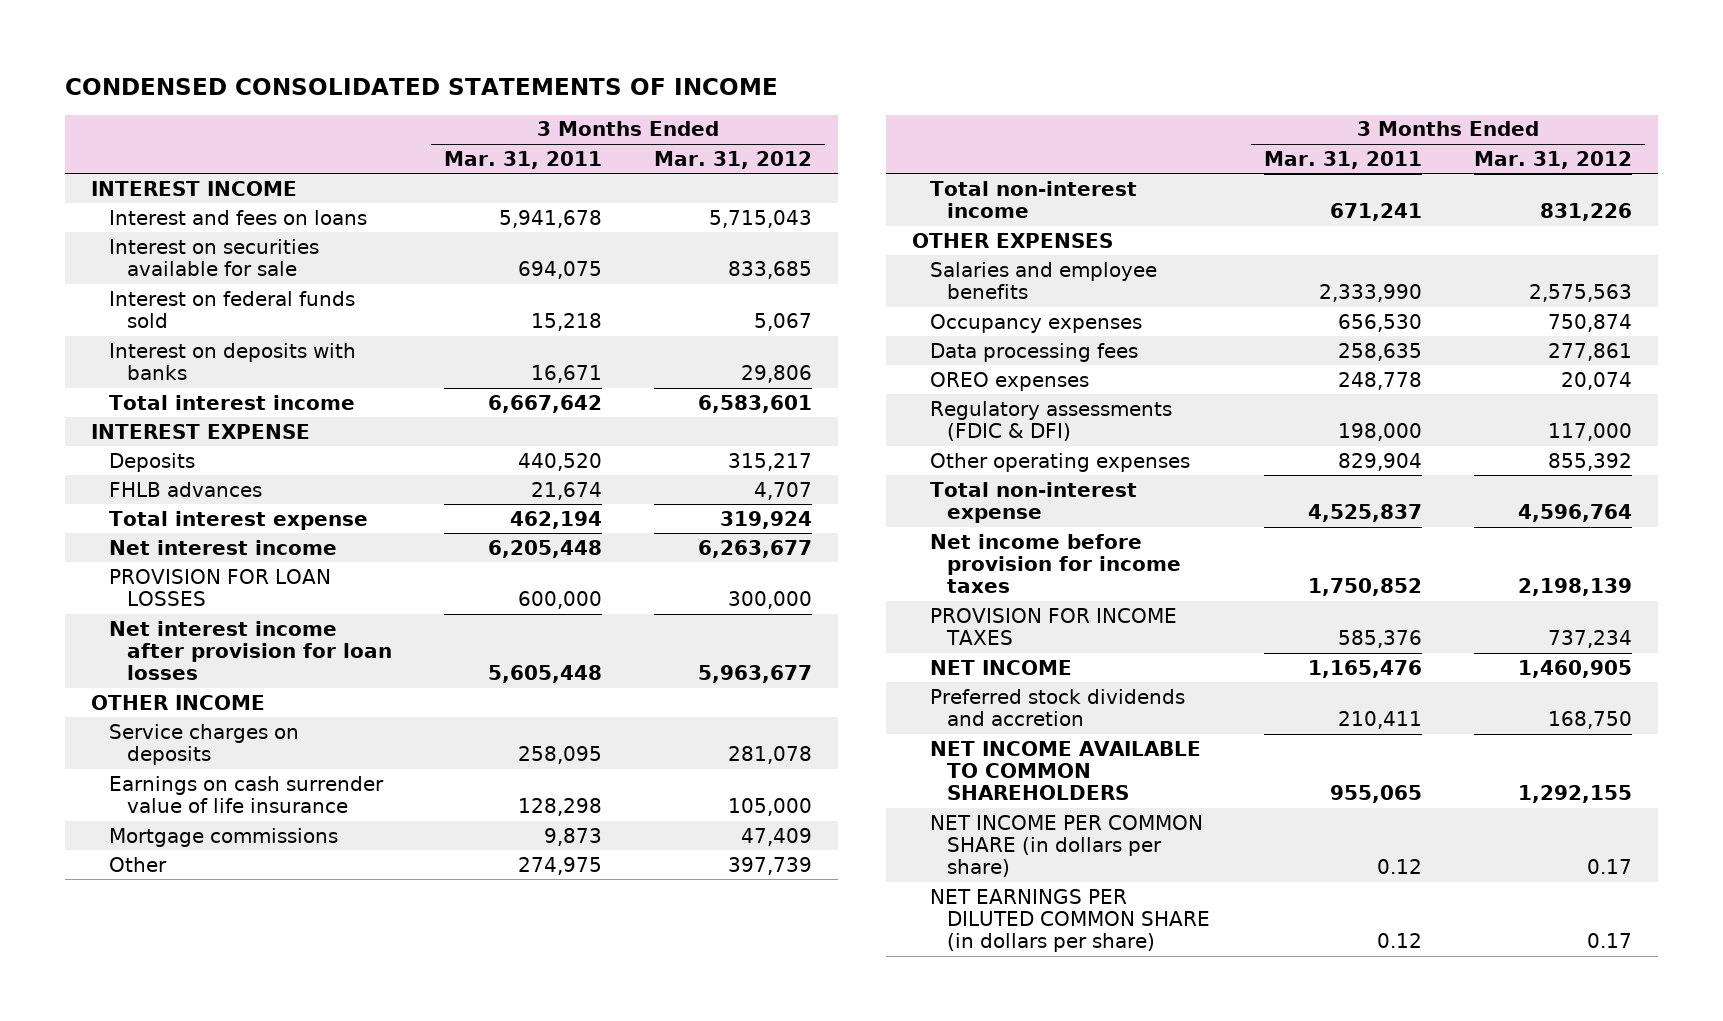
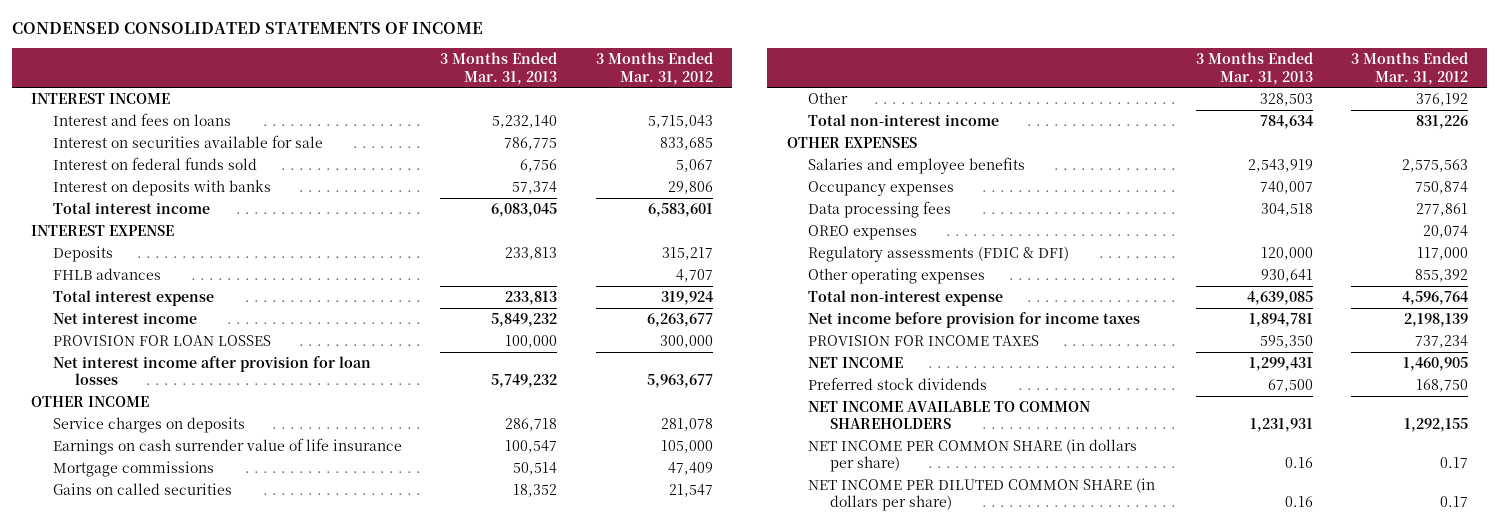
- | 3 Months Ended Mar. 31, 2011 | 3 Months Ended Mar. 31, 2012
+ | 3 Months Ended Mar. 31, 2013 | 3 Months Ended Mar. 31, 2012
- Other | 274,975 | 397,739
+ Gains on called securities | 18,352 | 21,547
+ Other | 328,503 | 376,192
- Preferred stock dividends and accretion | 210,411 | 168,750
+ Preferred stock dividends | 67,500 | 168,750
- NET EARNINGS PER DILUTED COMMON SHARE (in dollars per share) | 0.12 | 0.17
+ NET INCOME PER DILUTED COMMON SHARE (in dollars per share) | 0.16 | 0.17

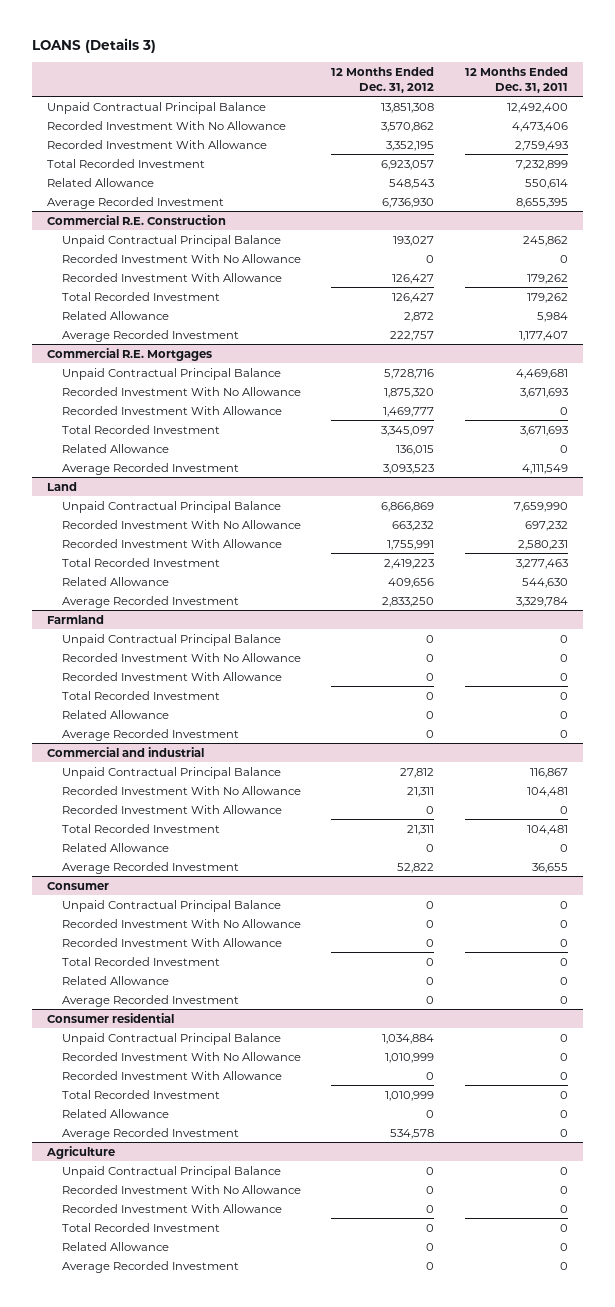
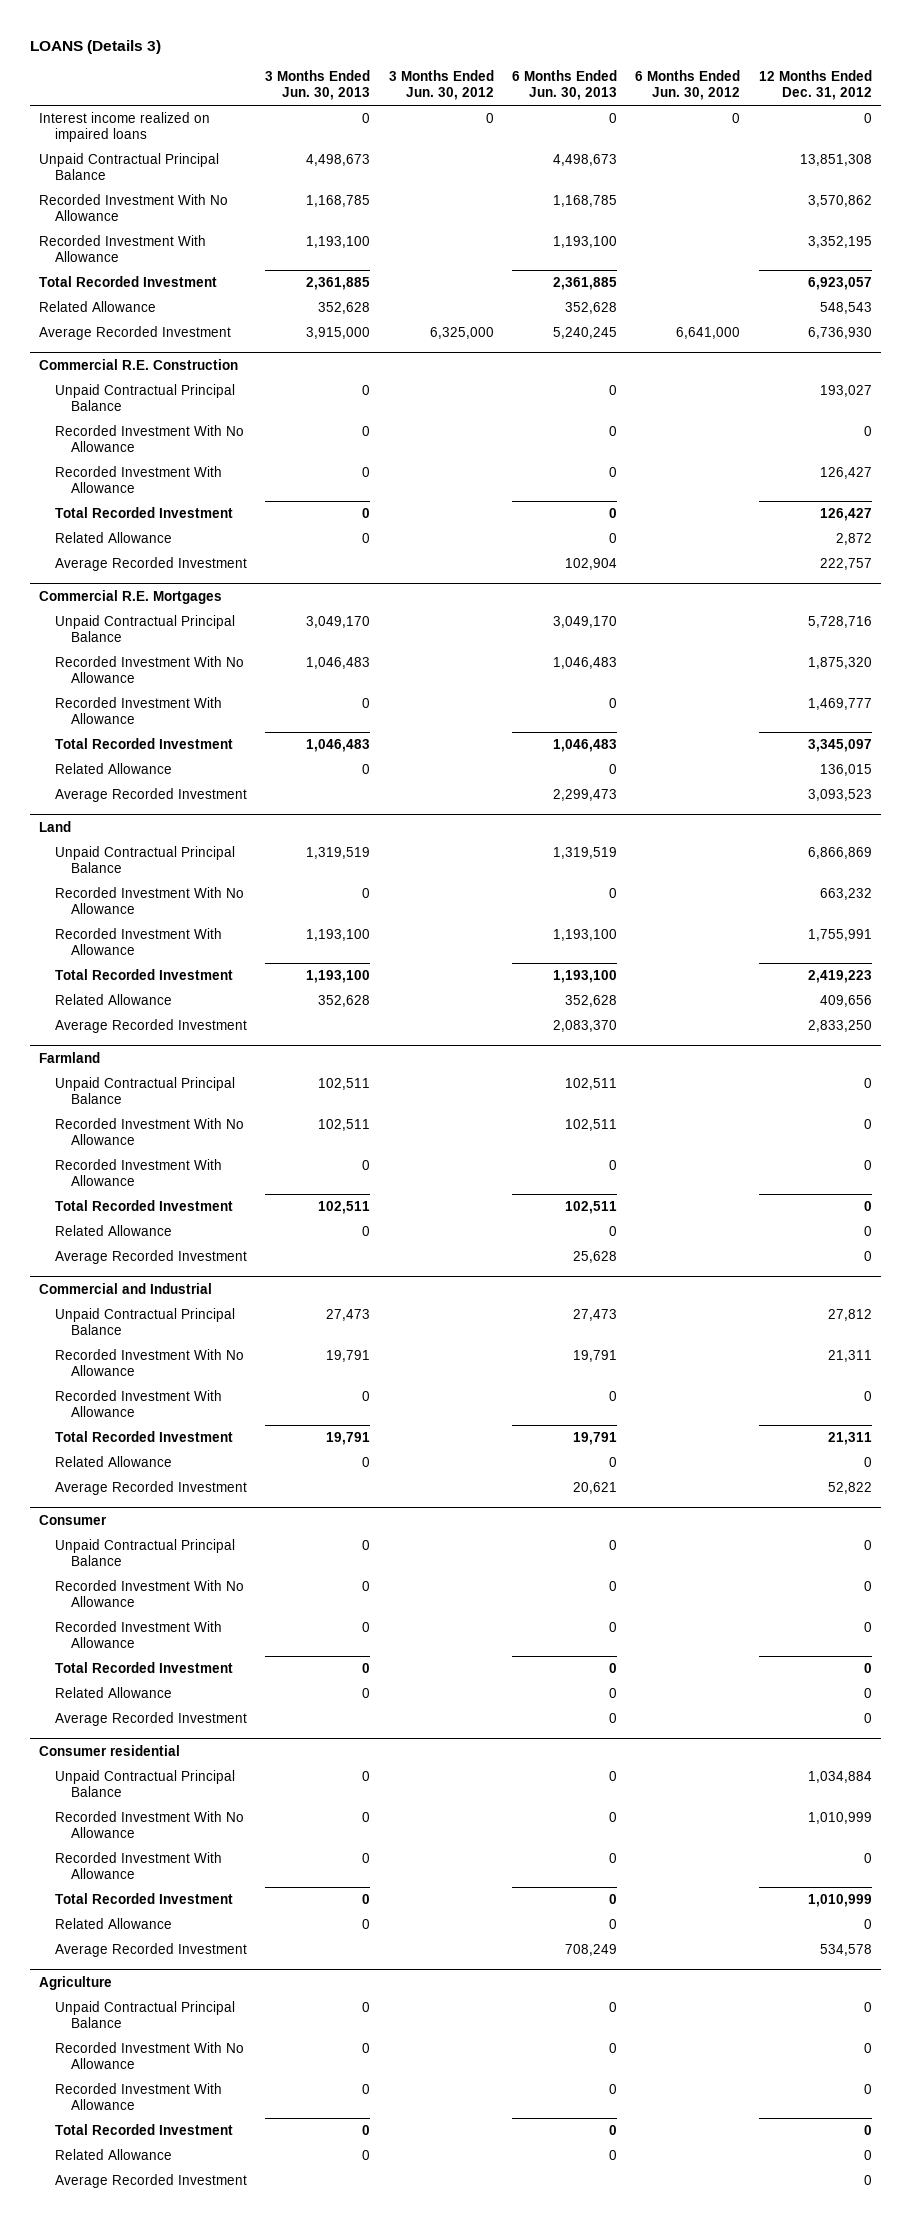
- | 12 Months Ended Dec. 31, 2012 | 12 Months Ended Dec. 31, 2011
+ | 3 Months Ended Jun. 30, 2013 | 3 Months Ended Jun. 30, 2012 | 6 Months Ended Jun. 30, 2013 | 6 Months Ended Jun. 30, 2012 | 12 Months Ended Dec. 31, 2012
+ Interest income realized on impaired loans | 0 | 0 | 0 | 0 | 0
- Commercial and industrial
+ Commercial and Industrial

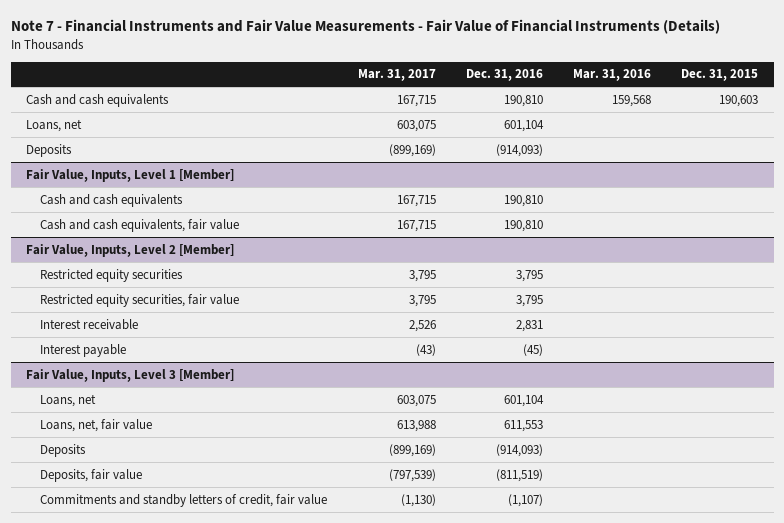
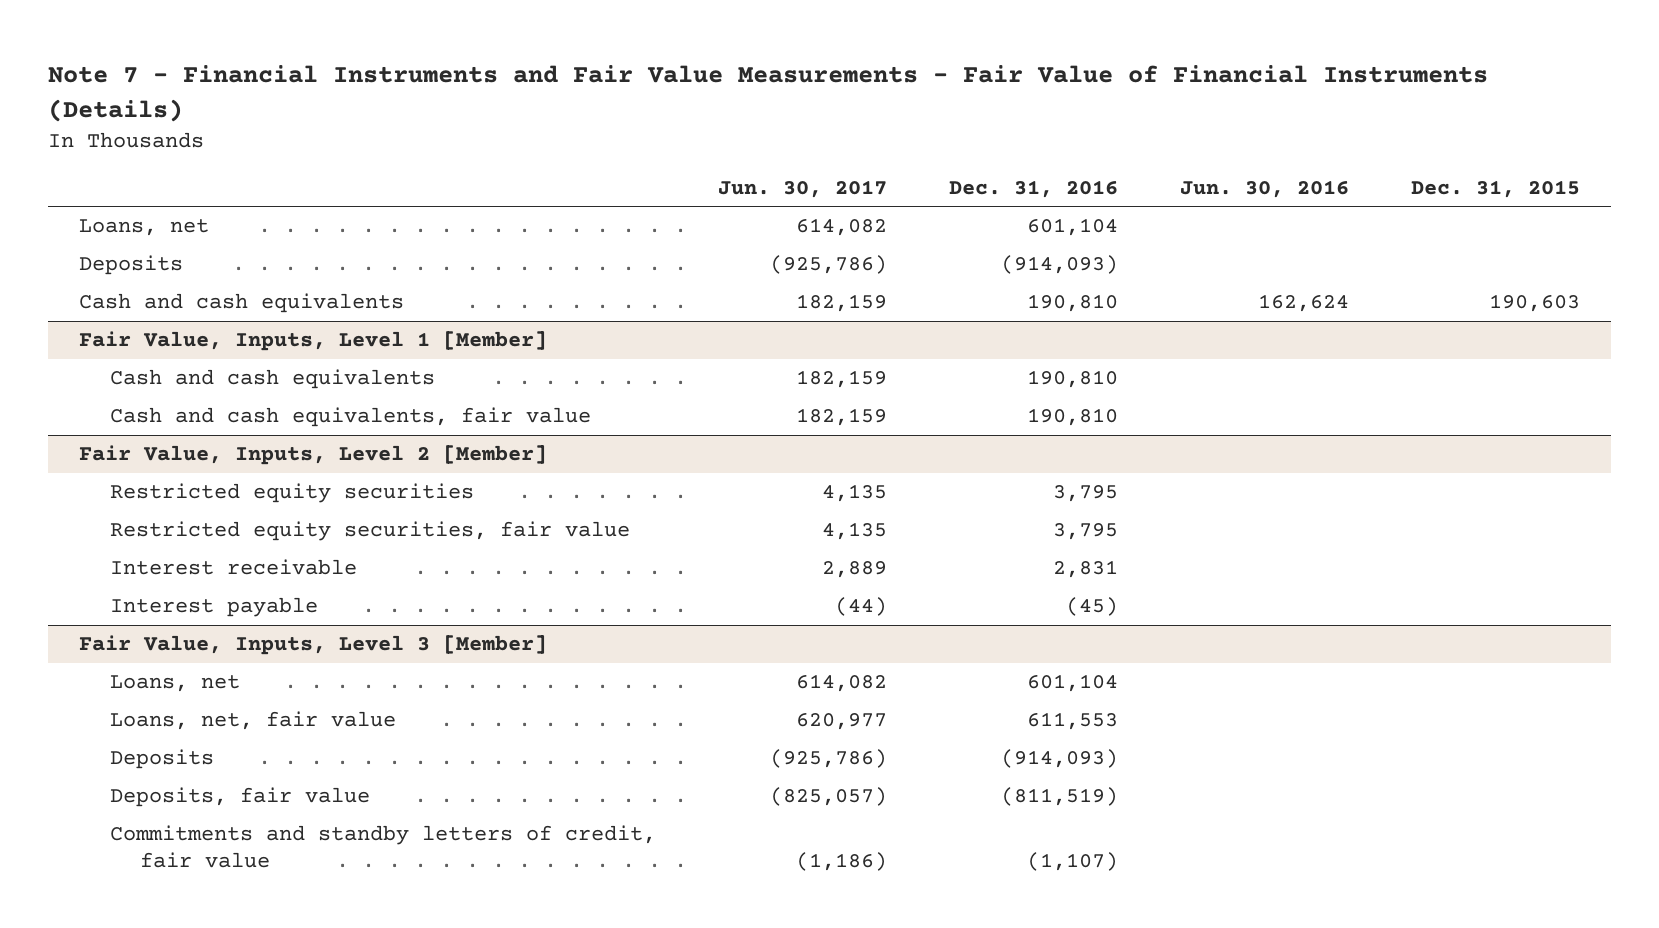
- | Mar. 31, 2017 | Dec. 31, 2016 | Mar. 31, 2016 | Dec. 31, 2015
+ | Jun. 30, 2017 | Dec. 31, 2016 | Jun. 30, 2016 | Dec. 31, 2015
moved down: Cash and cash equivalents | 182,159 | 190,810 | 162,624 | 190,603

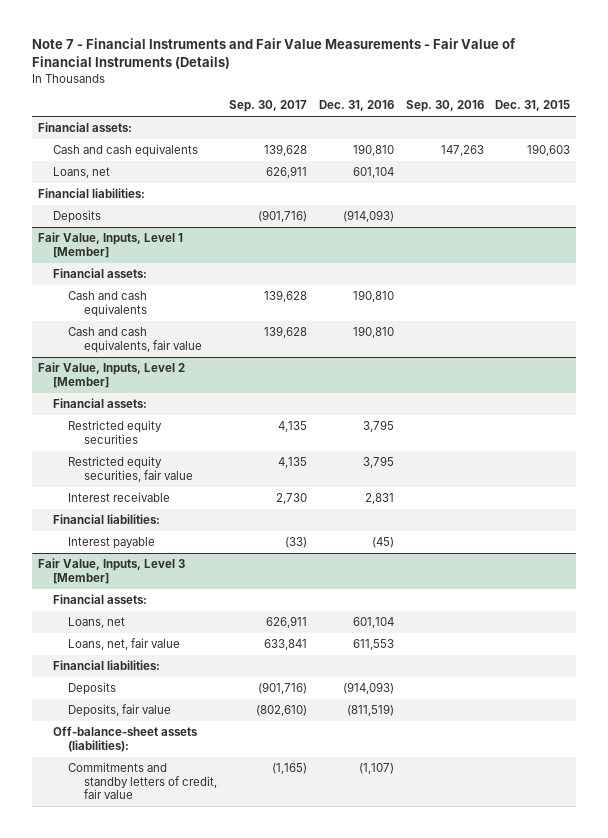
- | Jun. 30, 2017 | Dec. 31, 2016 | Jun. 30, 2016 | Dec. 31, 2015
+ | Sep. 30, 2017 | Dec. 31, 2016 | Sep. 30, 2016 | Dec. 31, 2015
+ Financial assets:
moved up: Cash and cash equivalents | 139,628 | 190,810 | 147,263 | 190,603
+ Financial liabilities:
@ Fair Value, Inputs, Level 1 [Member]
+ Financial assets:
@ Fair Value, Inputs, Level 2 [Member]
+ Financial assets:
+ Financial liabilities:
@ Fair Value, Inputs, Level 3 [Member]
+ Financial assets:
+ Financial liabilities:
+ Off-balance-sheet assets (liabilities):

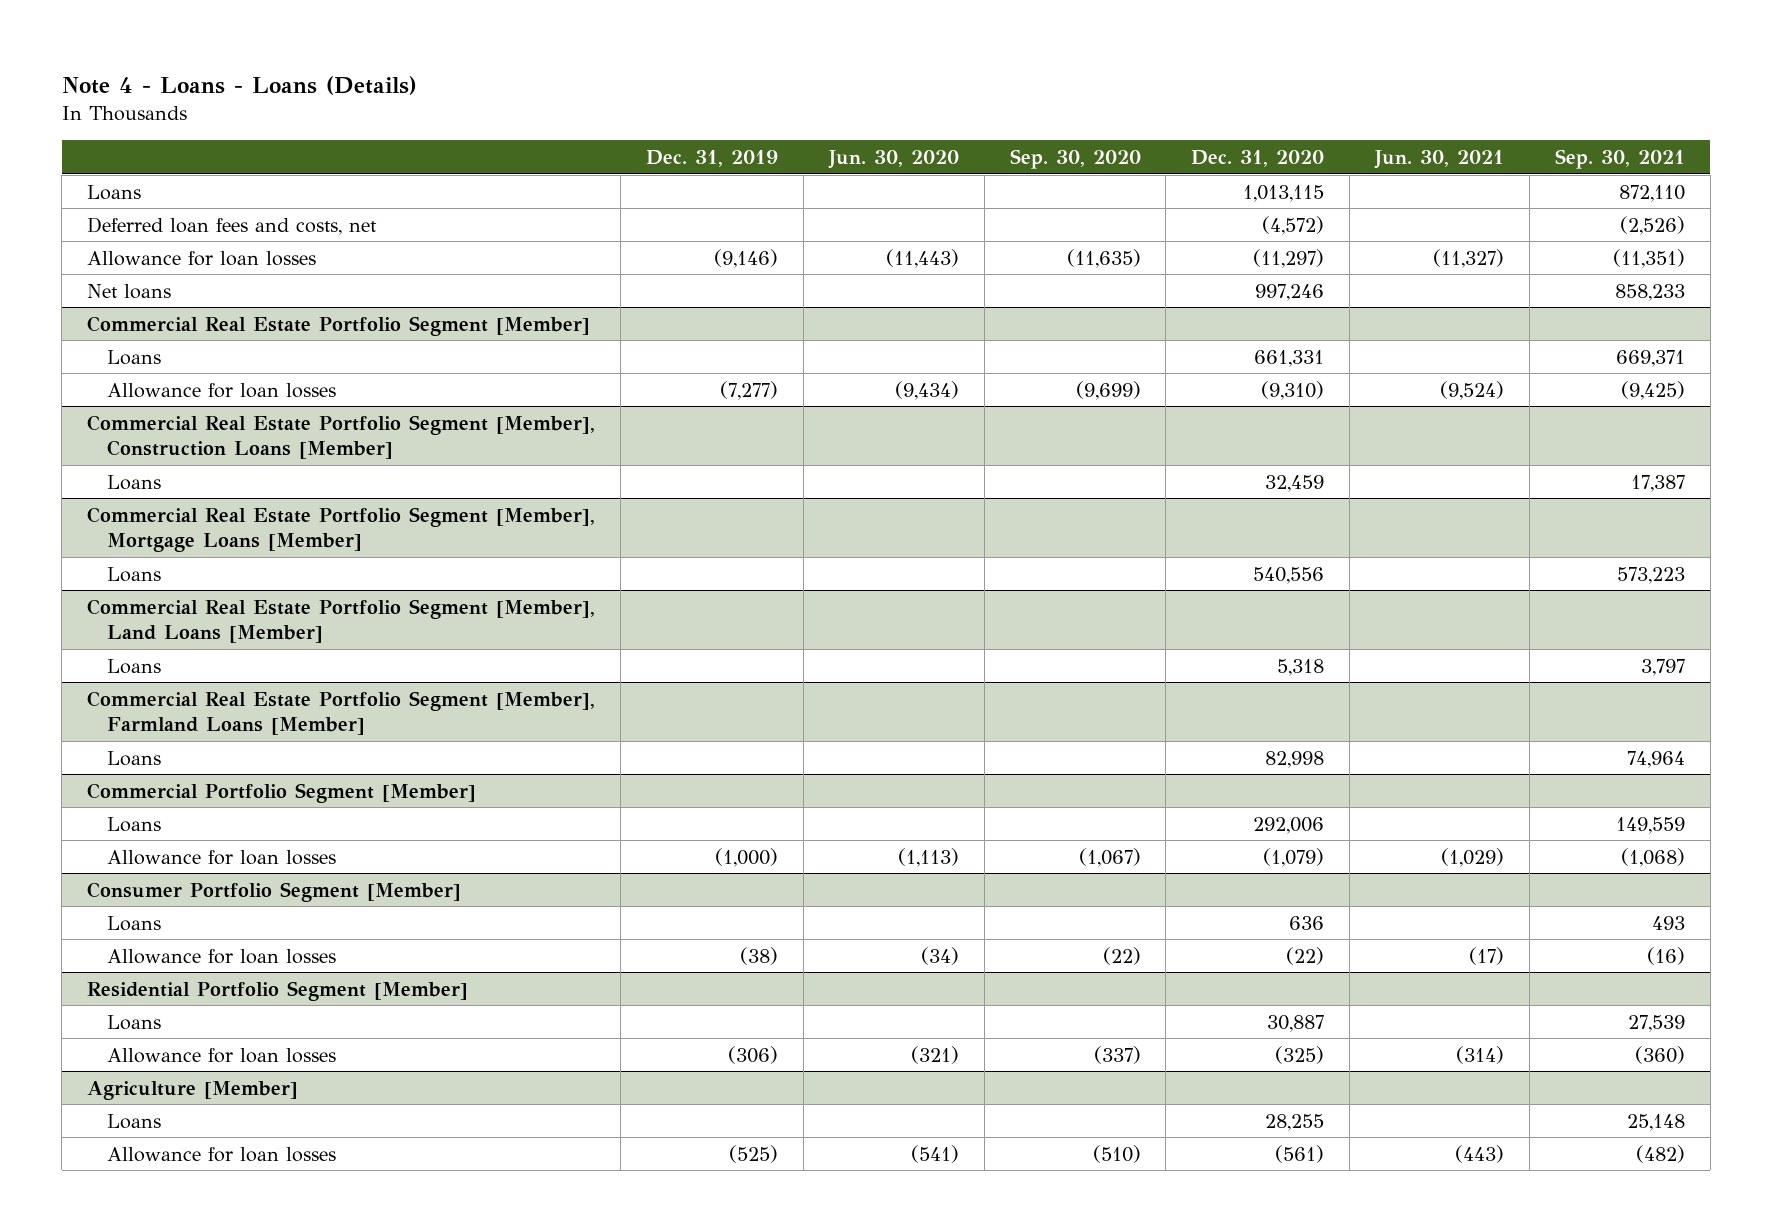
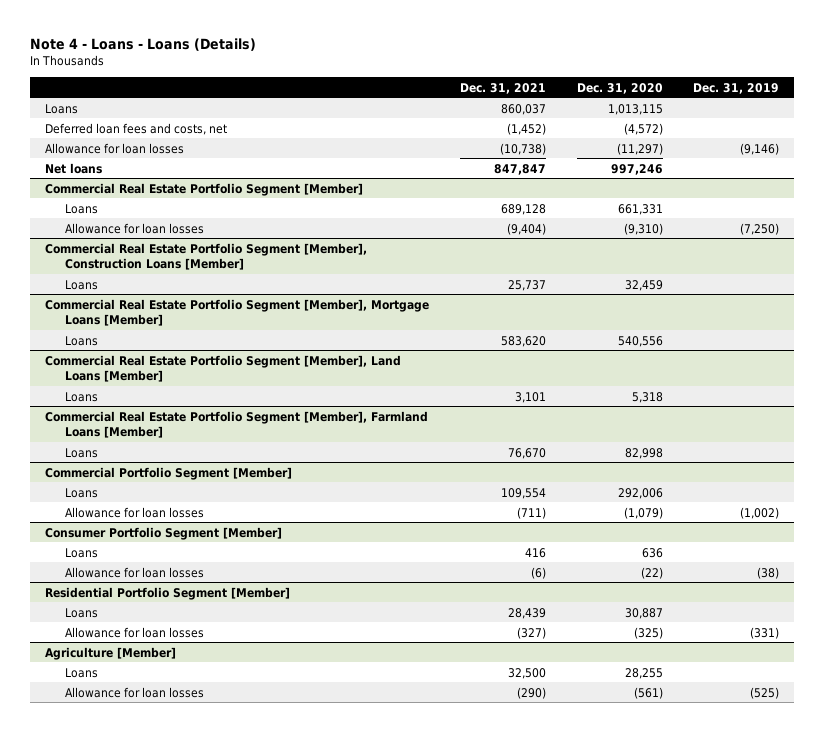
- | Dec. 31, 2019 | Jun. 30, 2020 | Sep. 30, 2020 | Dec. 31, 2020 | Jun. 30, 2021 | Sep. 30, 2021
+ | Dec. 31, 2021 | Dec. 31, 2020 | Dec. 31, 2019
@ Commercial Real Estate Portfolio Segment [Member]
- Allowance for loan losses | (7,277) | (9,434) | (9,699) | (9,310) | (9,524) | (9,425)
+ Allowance for loan losses | (9,404) | (9,310) | (7,250)
@ Commercial Portfolio Segment [Member]
- Allowance for loan losses | (1,000) | (1,113) | (1,067) | (1,079) | (1,029) | (1,068)
+ Allowance for loan losses | (711) | (1,079) | (1,002)
@ Residential Portfolio Segment [Member]
- Allowance for loan losses | (306) | (321) | (337) | (325) | (314) | (360)
+ Allowance for loan losses | (327) | (325) | (331)

